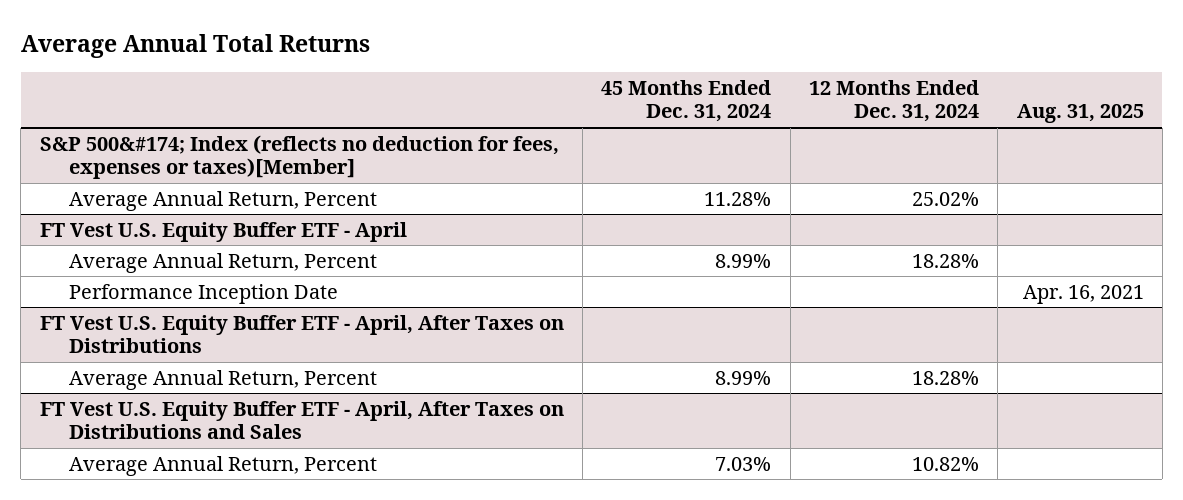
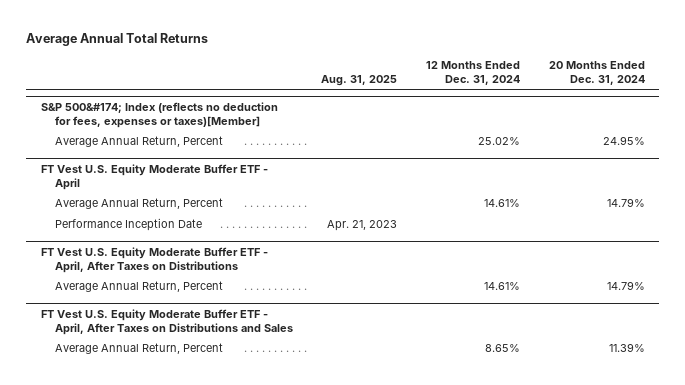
- | 45 Months Ended Dec. 31, 2024 | 12 Months Ended Dec. 31, 2024 | Aug. 31, 2025
+ | Aug. 31, 2025 | 12 Months Ended Dec. 31, 2024 | 20 Months Ended Dec. 31, 2024
- FT Vest U.S. Equity Buffer ETF - April
- Average Annual Return, Percent | 8.99% | 18.28% |
- Performance Inception Date | | | Apr. 16, 2021
- FT Vest U.S. Equity Buffer ETF - April, After Taxes on Distributions
- Average Annual Return, Percent | 8.99% | 18.28% |
- FT Vest U.S. Equity Buffer ETF - April, After Taxes on Distributions and Sales
- Average Annual Return, Percent | 7.03% | 10.82% |
+ FT Vest U.S. Equity Moderate Buffer ETF - April
+ Average Annual Return, Percent | | 14.61% | 14.79%
+ Performance Inception Date | Apr. 21, 2023 | |
+ FT Vest U.S. Equity Moderate Buffer ETF - April, After Taxes on Distributions
+ Average Annual Return, Percent | | 14.61% | 14.79%
+ FT Vest U.S. Equity Moderate Buffer ETF - April, After Taxes on Distributions and Sales
+ Average Annual Return, Percent | | 8.65% | 11.39%

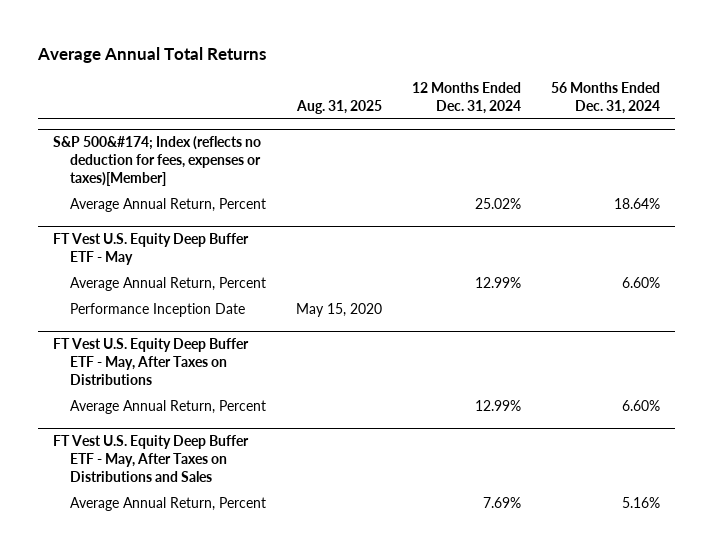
- | Aug. 31, 2025 | 12 Months Ended Dec. 31, 2024 | 20 Months Ended Dec. 31, 2024
+ | Aug. 31, 2025 | 12 Months Ended Dec. 31, 2024 | 56 Months Ended Dec. 31, 2024
- FT Vest U.S. Equity Moderate Buffer ETF - April
- Average Annual Return, Percent | | 14.61% | 14.79%
- Performance Inception Date | Apr. 21, 2023 | |
- FT Vest U.S. Equity Moderate Buffer ETF - April, After Taxes on Distributions
- Average Annual Return, Percent | | 14.61% | 14.79%
- FT Vest U.S. Equity Moderate Buffer ETF - April, After Taxes on Distributions and Sales
- Average Annual Return, Percent | | 8.65% | 11.39%
+ FT Vest U.S. Equity Deep Buffer ETF - May
+ Average Annual Return, Percent | | 12.99% | 6.60%
+ Performance Inception Date | May 15, 2020 | |
+ FT Vest U.S. Equity Deep Buffer ETF - May, After Taxes on Distributions
+ Average Annual Return, Percent | | 12.99% | 6.60%
+ FT Vest U.S. Equity Deep Buffer ETF - May, After Taxes on Distributions and Sales
+ Average Annual Return, Percent | | 7.69% | 5.16%

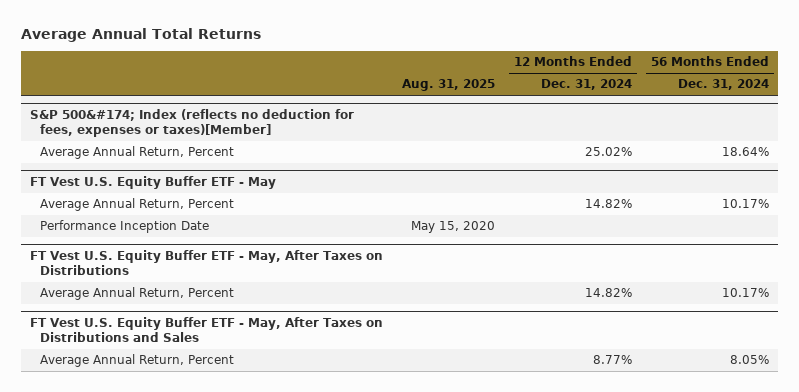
- FT Vest U.S. Equity Deep Buffer ETF - May
- Average Annual Return, Percent | | 12.99% | 6.60%
+ FT Vest U.S. Equity Buffer ETF - May
+ Average Annual Return, Percent | | 14.82% | 10.17%
- FT Vest U.S. Equity Deep Buffer ETF - May, After Taxes on Distributions
- Average Annual Return, Percent | | 12.99% | 6.60%
- FT Vest U.S. Equity Deep Buffer ETF - May, After Taxes on Distributions and Sales
- Average Annual Return, Percent | | 7.69% | 5.16%
+ FT Vest U.S. Equity Buffer ETF - May, After Taxes on Distributions
+ Average Annual Return, Percent | | 14.82% | 10.17%
+ FT Vest U.S. Equity Buffer ETF - May, After Taxes on Distributions and Sales
+ Average Annual Return, Percent | | 8.77% | 8.05%

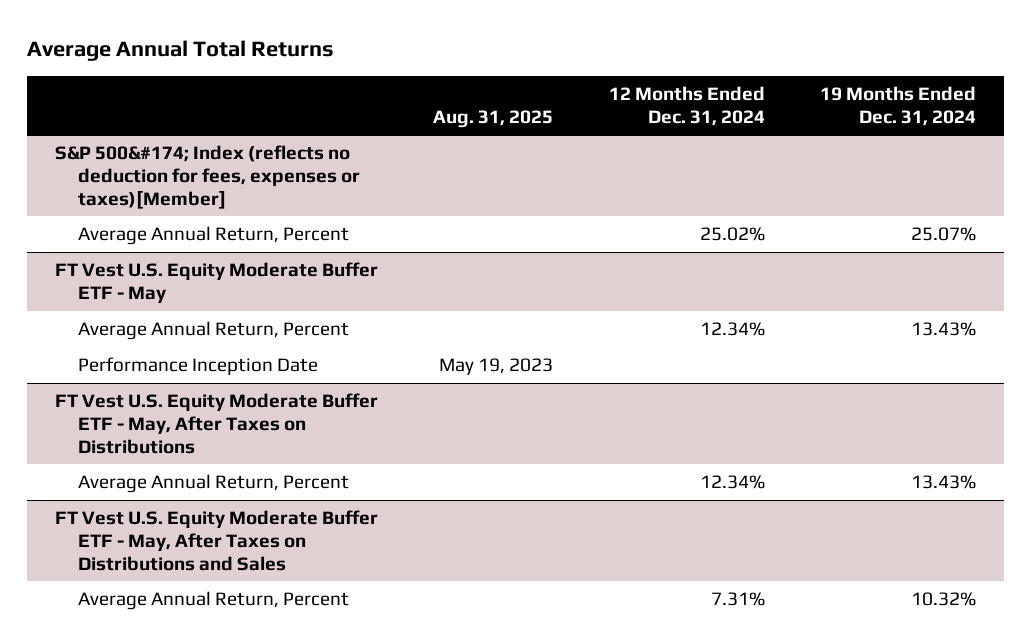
- | Aug. 31, 2025 | 12 Months Ended Dec. 31, 2024 | 56 Months Ended Dec. 31, 2024
+ | Aug. 31, 2025 | 12 Months Ended Dec. 31, 2024 | 19 Months Ended Dec. 31, 2024
- FT Vest U.S. Equity Buffer ETF - May
- Average Annual Return, Percent | | 14.82% | 10.17%
- Performance Inception Date | May 15, 2020 | |
- FT Vest U.S. Equity Buffer ETF - May, After Taxes on Distributions
- Average Annual Return, Percent | | 14.82% | 10.17%
- FT Vest U.S. Equity Buffer ETF - May, After Taxes on Distributions and Sales
- Average Annual Return, Percent | | 8.77% | 8.05%
+ FT Vest U.S. Equity Moderate Buffer ETF - May
+ Average Annual Return, Percent | | 12.34% | 13.43%
+ Performance Inception Date | May 19, 2023 | |
+ FT Vest U.S. Equity Moderate Buffer ETF - May, After Taxes on Distributions
+ Average Annual Return, Percent | | 12.34% | 13.43%
+ FT Vest U.S. Equity Moderate Buffer ETF - May, After Taxes on Distributions and Sales
+ Average Annual Return, Percent | | 7.31% | 10.32%

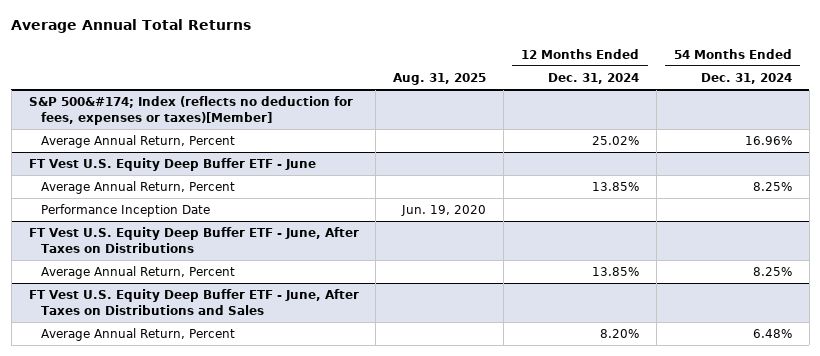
- | Aug. 31, 2025 | 12 Months Ended Dec. 31, 2024 | 19 Months Ended Dec. 31, 2024
+ | Aug. 31, 2025 | 12 Months Ended Dec. 31, 2024 | 54 Months Ended Dec. 31, 2024
- FT Vest U.S. Equity Moderate Buffer ETF - May
- Average Annual Return, Percent | | 12.34% | 13.43%
- Performance Inception Date | May 19, 2023 | |
- FT Vest U.S. Equity Moderate Buffer ETF - May, After Taxes on Distributions
- Average Annual Return, Percent | | 12.34% | 13.43%
- FT Vest U.S. Equity Moderate Buffer ETF - May, After Taxes on Distributions and Sales
- Average Annual Return, Percent | | 7.31% | 10.32%
+ FT Vest U.S. Equity Deep Buffer ETF - June
+ Average Annual Return, Percent | | 13.85% | 8.25%
+ Performance Inception Date | Jun. 19, 2020 | |
+ FT Vest U.S. Equity Deep Buffer ETF - June, After Taxes on Distributions
+ Average Annual Return, Percent | | 13.85% | 8.25%
+ FT Vest U.S. Equity Deep Buffer ETF - June, After Taxes on Distributions and Sales
+ Average Annual Return, Percent | | 8.20% | 6.48%

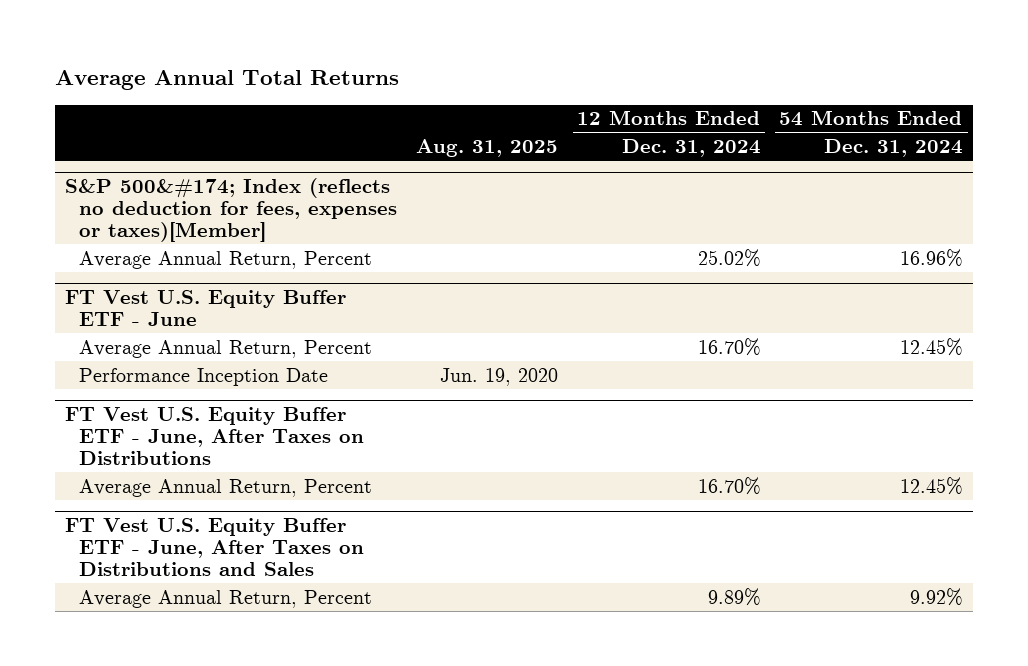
- FT Vest U.S. Equity Deep Buffer ETF - June
- Average Annual Return, Percent | | 13.85% | 8.25%
+ FT Vest U.S. Equity Buffer ETF - June
+ Average Annual Return, Percent | | 16.70% | 12.45%
- FT Vest U.S. Equity Deep Buffer ETF - June, After Taxes on Distributions
- Average Annual Return, Percent | | 13.85% | 8.25%
- FT Vest U.S. Equity Deep Buffer ETF - June, After Taxes on Distributions and Sales
- Average Annual Return, Percent | | 8.20% | 6.48%
+ FT Vest U.S. Equity Buffer ETF - June, After Taxes on Distributions
+ Average Annual Return, Percent | | 16.70% | 12.45%
+ FT Vest U.S. Equity Buffer ETF - June, After Taxes on Distributions and Sales
+ Average Annual Return, Percent | | 9.89% | 9.92%

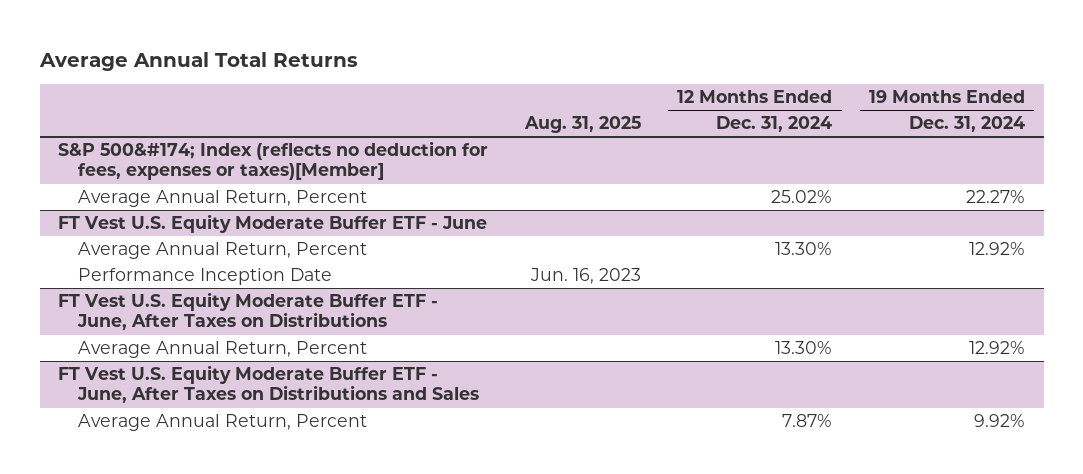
- | Aug. 31, 2025 | 12 Months Ended Dec. 31, 2024 | 54 Months Ended Dec. 31, 2024
+ | Aug. 31, 2025 | 12 Months Ended Dec. 31, 2024 | 19 Months Ended Dec. 31, 2024
- FT Vest U.S. Equity Buffer ETF - June
- Average Annual Return, Percent | | 16.70% | 12.45%
- Performance Inception Date | Jun. 19, 2020 | |
- FT Vest U.S. Equity Buffer ETF - June, After Taxes on Distributions
- Average Annual Return, Percent | | 16.70% | 12.45%
- FT Vest U.S. Equity Buffer ETF - June, After Taxes on Distributions and Sales
- Average Annual Return, Percent | | 9.89% | 9.92%
+ FT Vest U.S. Equity Moderate Buffer ETF - June
+ Average Annual Return, Percent | | 13.30% | 12.92%
+ Performance Inception Date | Jun. 16, 2023 | |
+ FT Vest U.S. Equity Moderate Buffer ETF - June, After Taxes on Distributions
+ Average Annual Return, Percent | | 13.30% | 12.92%
+ FT Vest U.S. Equity Moderate Buffer ETF - June, After Taxes on Distributions and Sales
+ Average Annual Return, Percent | | 7.87% | 9.92%

